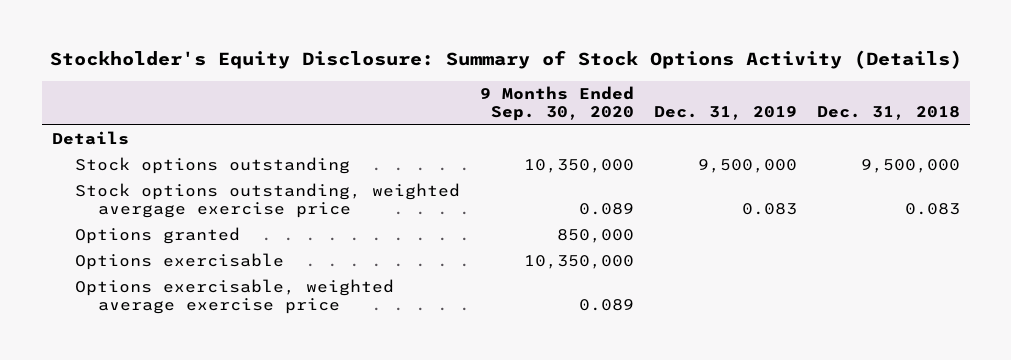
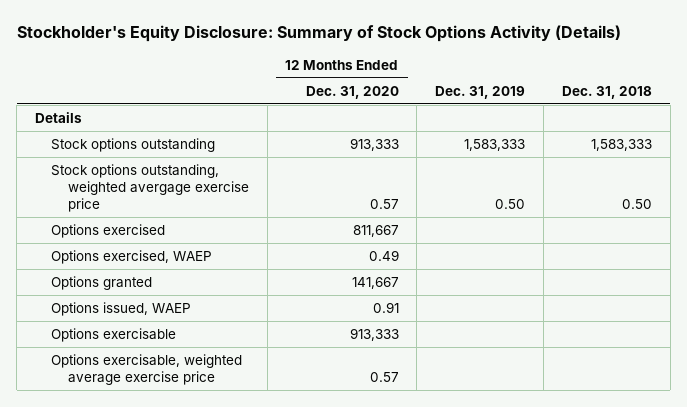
- | 9 Months Ended Sep. 30, 2020 | Dec. 31, 2019 | Dec. 31, 2018
+ | 12 Months Ended Dec. 31, 2020 | Dec. 31, 2019 | Dec. 31, 2018
- Stock options outstanding | 10,350,000 | 9,500,000 | 9,500,000
- Stock options outstanding, weighted avergage exercise price | 0.089 | 0.083 | 0.083
+ Stock options outstanding | 913,333 | 1,583,333 | 1,583,333
+ Stock options outstanding, weighted avergage exercise price | 0.57 | 0.50 | 0.50
+ Options exercised | 811,667 | |
+ Options exercised, WAEP | 0.49 | |
+ Options issued, WAEP | 0.91 | |

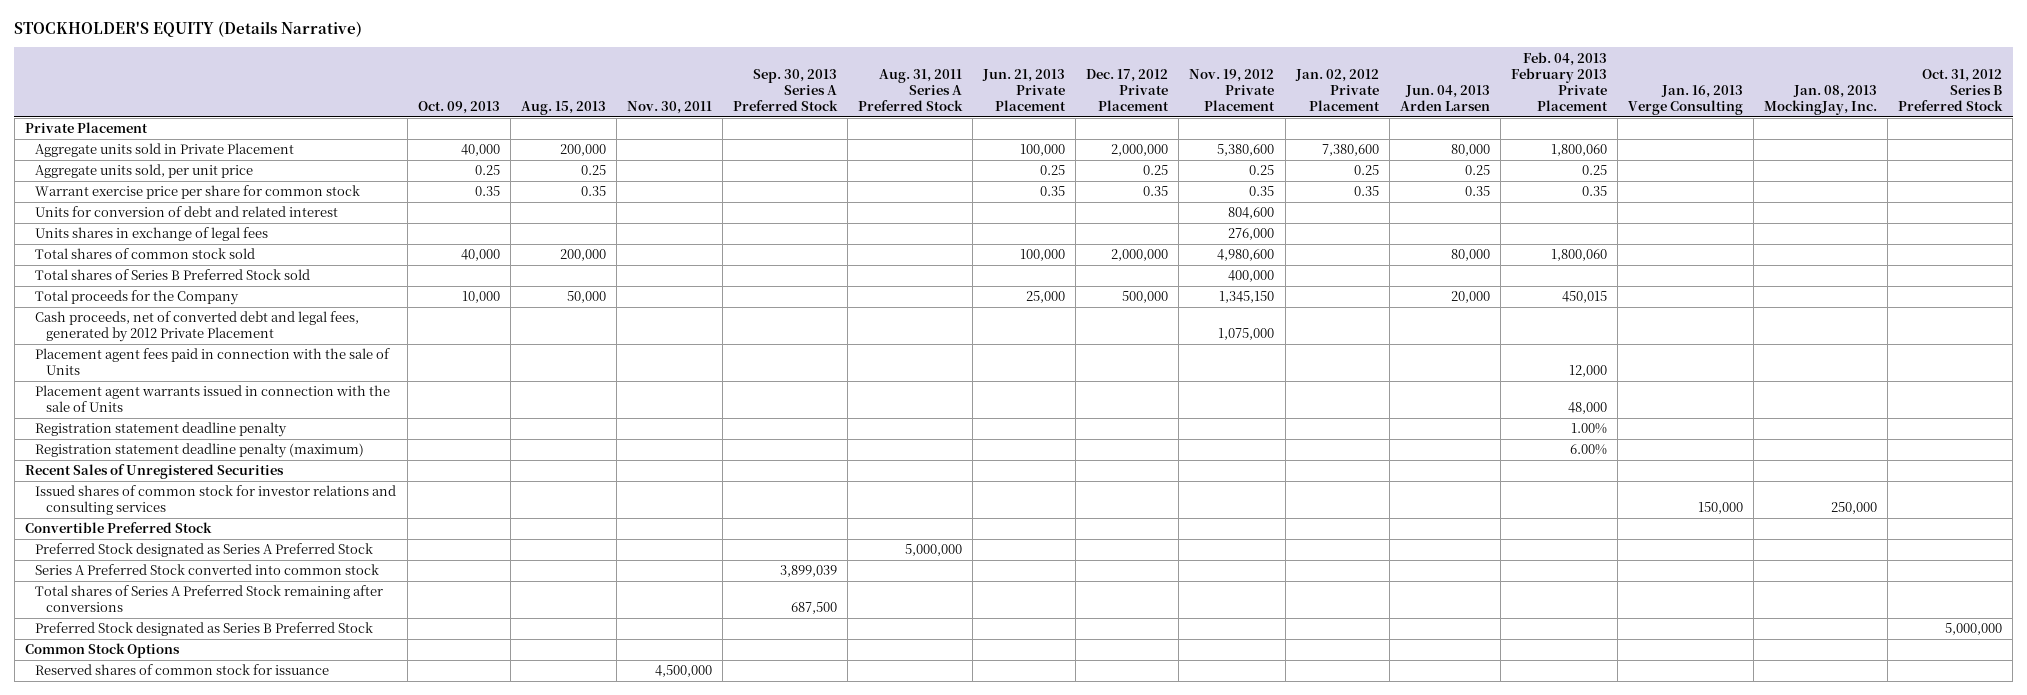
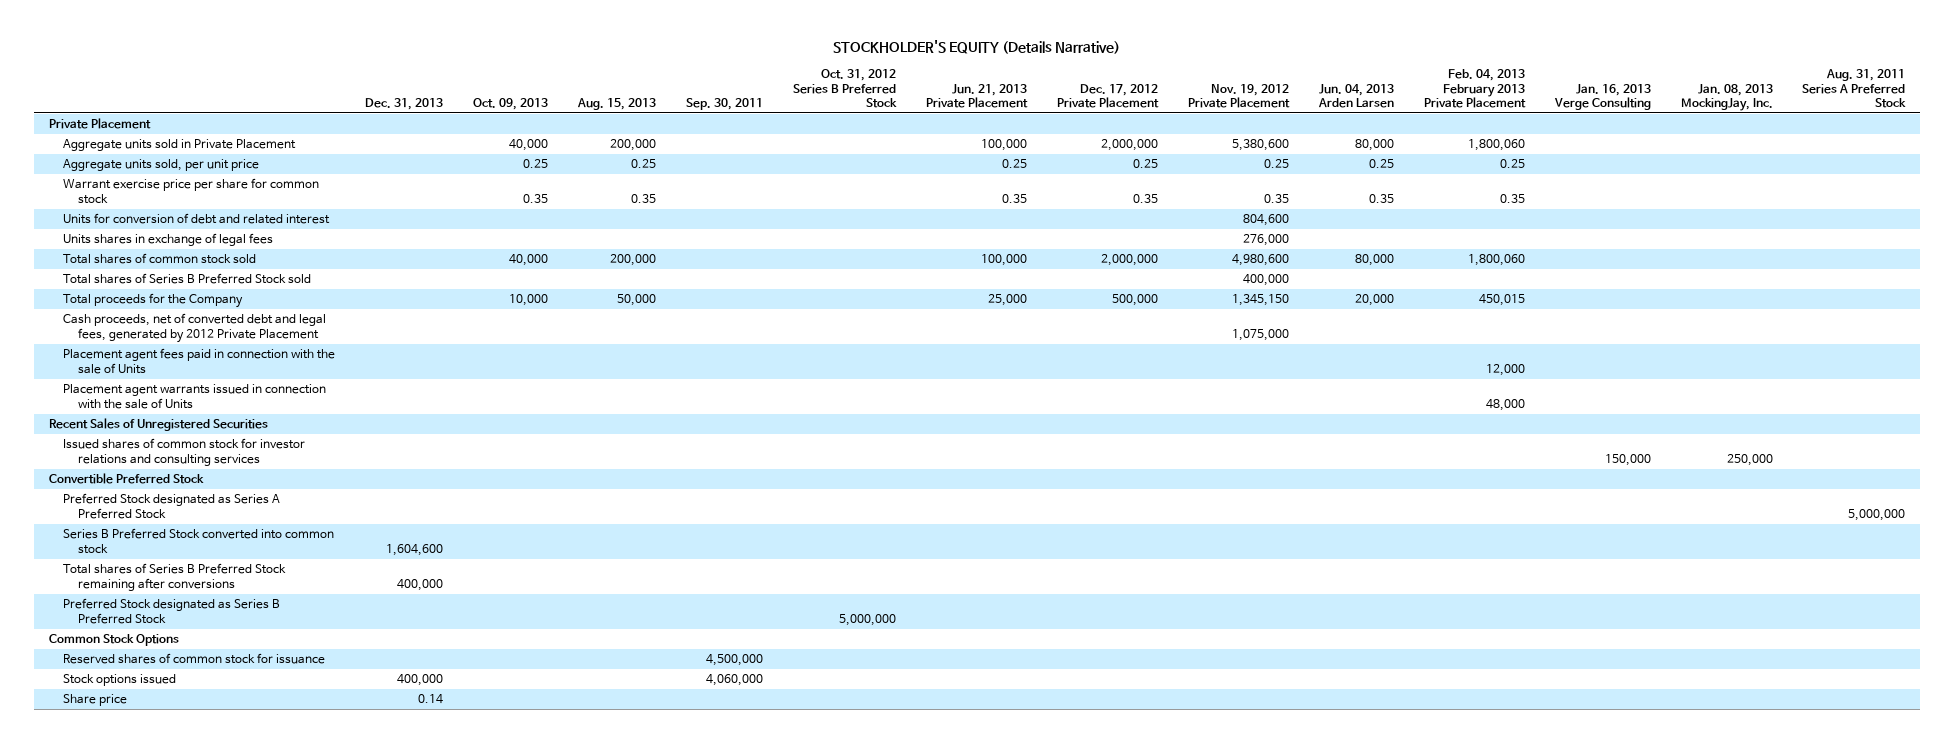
- | Oct. 09, 2013 | Aug. 15, 2013 | Nov. 30, 2011 | Sep. 30, 2013 Series A Preferred Stock | Aug. 31, 2011 Series A Preferred Stock | Jun. 21, 2013 Private Placement | Dec. 17, 2012 Private Placement | Nov. 19, 2012 Private Placement | Jan. 02, 2012 Private Placement | Jun. 04, 2013 Arden Larsen | Feb. 04, 2013 February 2013 Private Placement | Jan. 16, 2013 Verge Consulting | Jan. 08, 2013 MockingJay, Inc. | Oct. 31, 2012 Series B Preferred Stock
+ | Dec. 31, 2013 | Oct. 09, 2013 | Aug. 15, 2013 | Sep. 30, 2011 | Oct. 31, 2012 Series B Preferred Stock | Jun. 21, 2013 Private Placement | Dec. 17, 2012 Private Placement | Nov. 19, 2012 Private Placement | Jun. 04, 2013 Arden Larsen | Feb. 04, 2013 February 2013 Private Placement | Jan. 16, 2013 Verge Consulting | Jan. 08, 2013 MockingJay, Inc. | Aug. 31, 2011 Series A Preferred Stock
- Registration statement deadline penalty | | | | | | | | | | | 1.00% | | |
- Registration statement deadline penalty (maximum) | | | | | | | | | | | 6.00% | | |
- Series A Preferred Stock converted into common stock | | | | 3,899,039 | | | | | | | | | |
- Total shares of Series A Preferred Stock remaining after conversions | | | | 687,500 | | | | | | | | | |
+ Series B Preferred Stock converted into common stock | 1,604,600 | | | | | | | | | | | |
+ Total shares of Series B Preferred Stock remaining after conversions | 400,000 | | | | | | | | | | | |
+ Stock options issued | 400,000 | | | 4,060,000 | | | | | | | | |
+ Share price | 0.14 | | | | | | | | | | | |

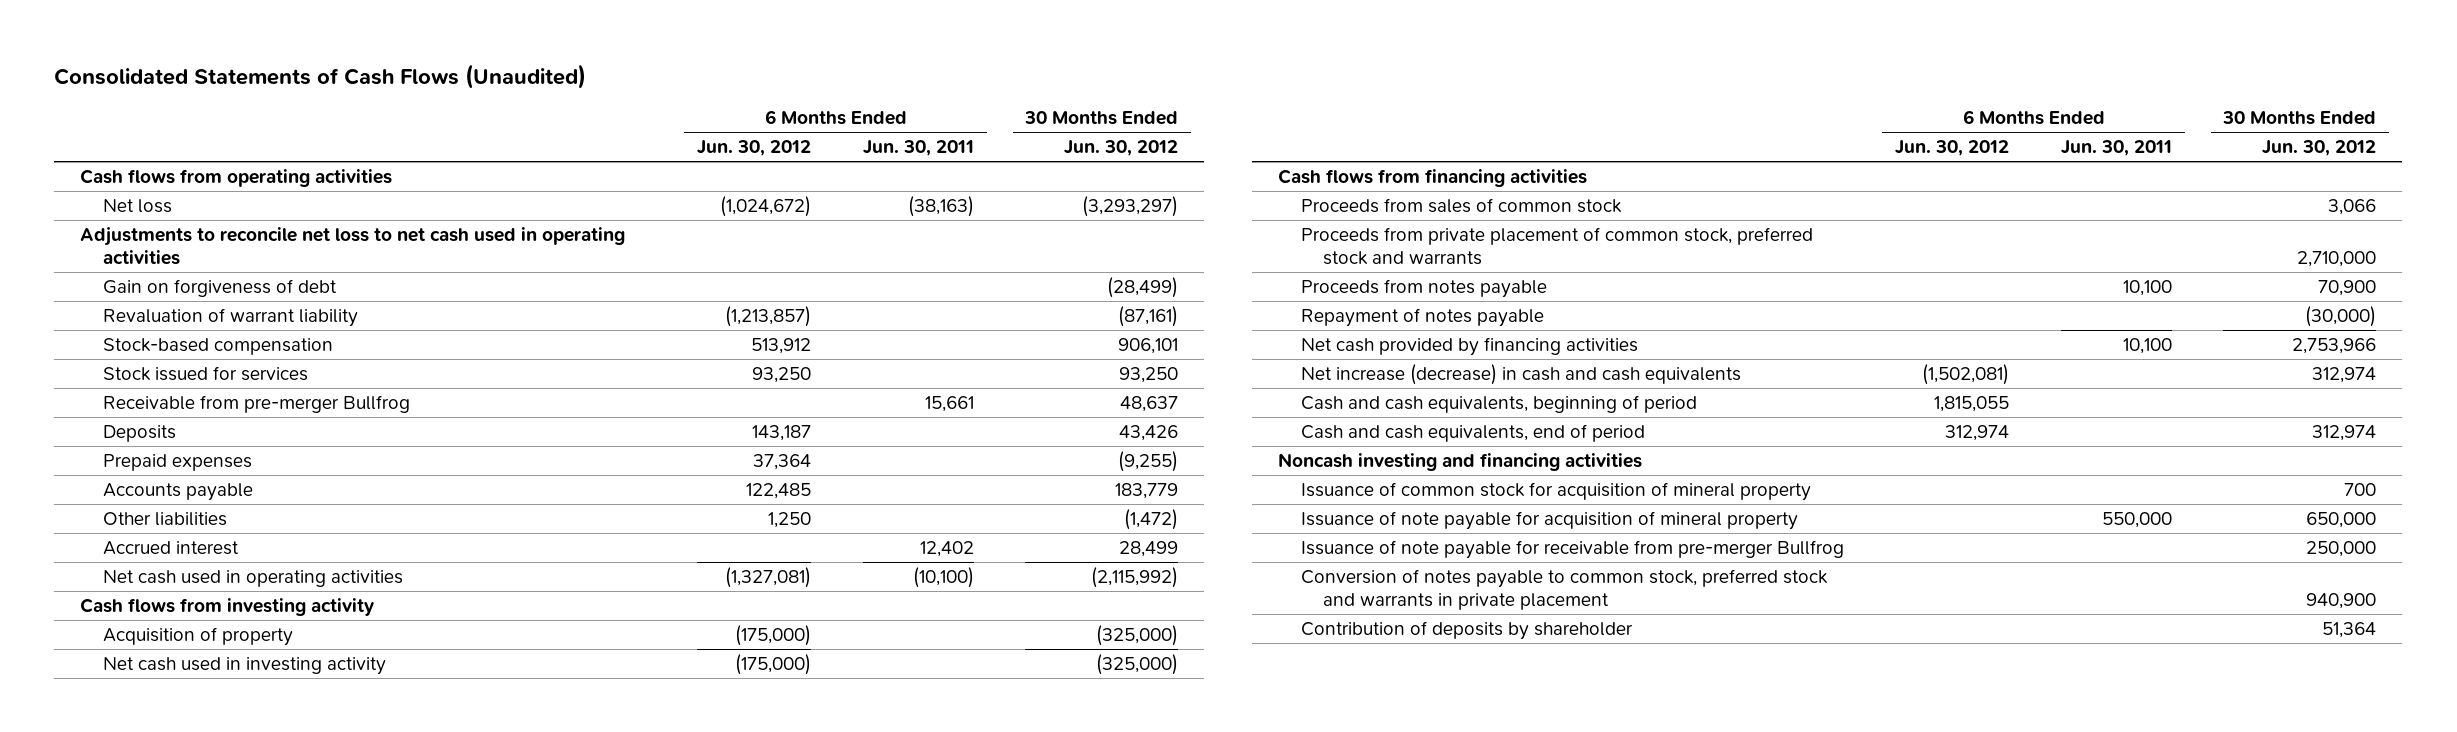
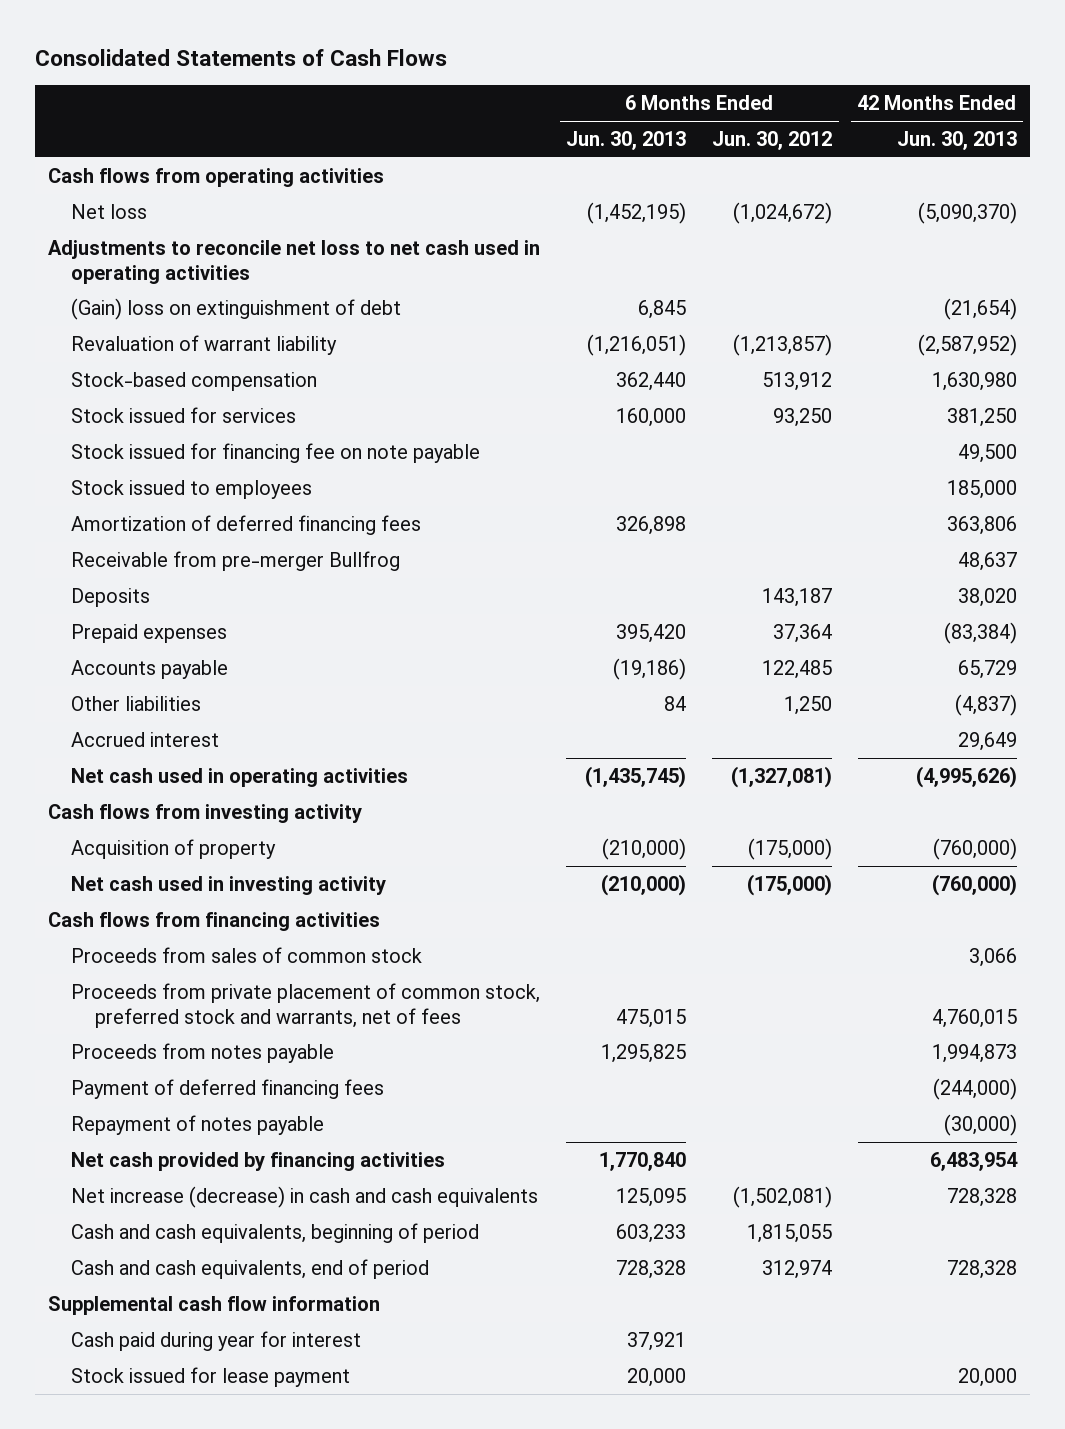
- Consolidated Statements of Cash Flows (Unaudited)
+ Consolidated Statements of Cash Flows
- | 6 Months Ended Jun. 30, 2012 | 6 Months Ended Jun. 30, 2011 | 30 Months Ended Jun. 30, 2012
+ | 6 Months Ended Jun. 30, 2013 | 6 Months Ended Jun. 30, 2012 | 42 Months Ended Jun. 30, 2013
- Gain on forgiveness of debt | | | (28,499)
+ (Gain) loss on extinguishment of debt | 6,845 | | (21,654)
+ Stock issued for financing fee on note payable | | | 49,500
+ Stock issued to employees | | | 185,000
+ Amortization of deferred financing fees | 326,898 | | 363,806
- Proceeds from private placement of common stock, preferred stock and warrants | | | 2,710,000
+ Proceeds from private placement of common stock, preferred stock and warrants, net of fees | 475,015 | | 4,760,015
+ Payment of deferred financing fees | | | (244,000)
- Noncash investing and financing activities
- Issuance of common stock for acquisition of mineral property | | | 700
- Issuance of note payable for acquisition of mineral property | | 550,000 | 650,000
- Issuance of note payable for receivable from pre-merger Bullfrog | | | 250,000
- Conversion of notes payable to common stock, preferred stock and warrants in private placement | | | 940,900
- Contribution of deposits by shareholder | | | 51,364
+ Supplemental cash flow information
+ Cash paid during year for interest | 37,921 | |
+ Stock issued for lease payment | 20,000 | | 20,000

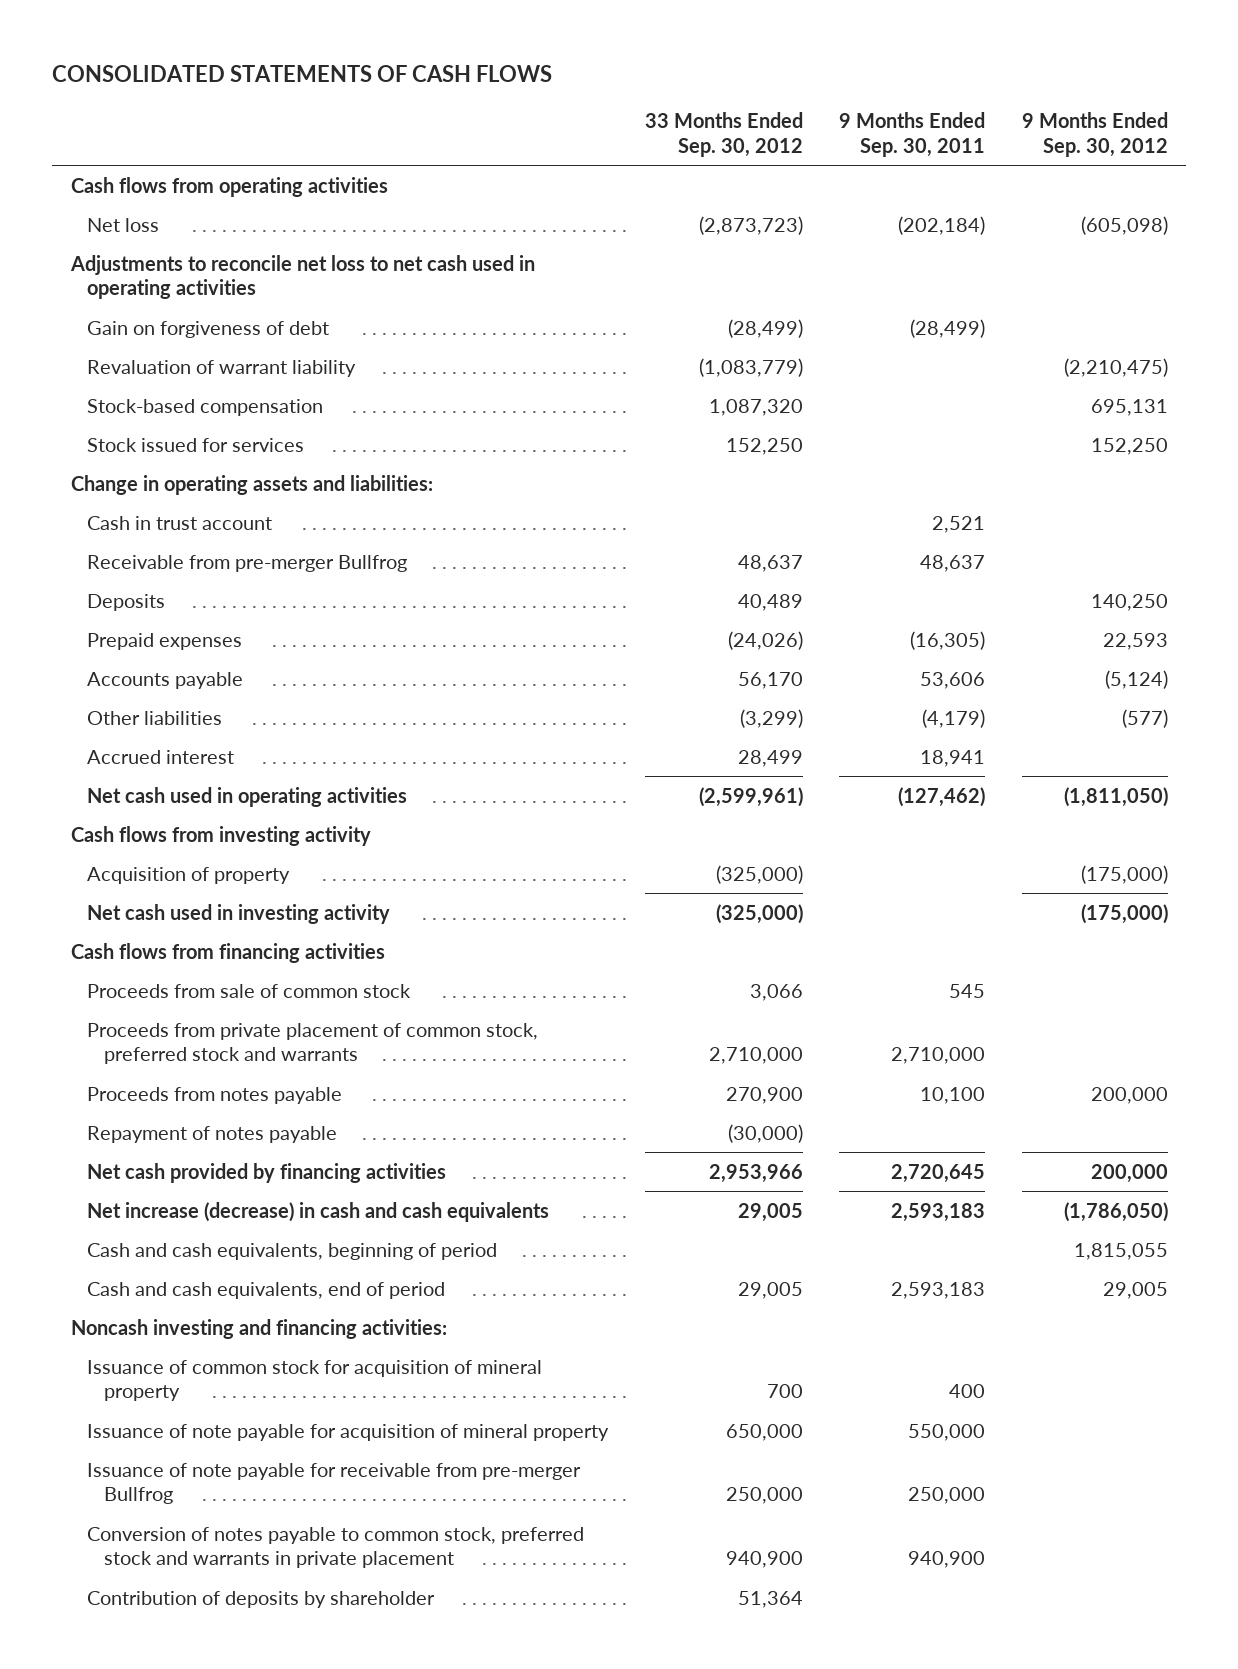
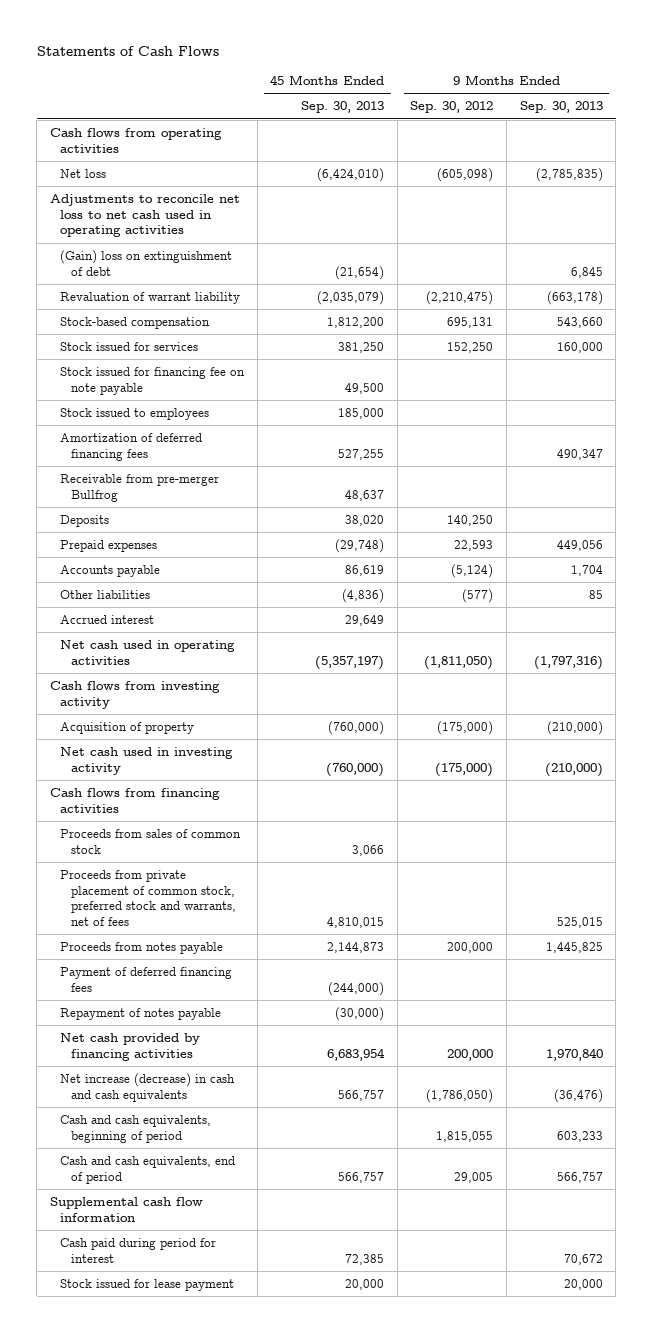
- CONSOLIDATED STATEMENTS OF CASH FLOWS
+ Statements of Cash Flows
- | 33 Months Ended Sep. 30, 2012 | 9 Months Ended Sep. 30, 2011 | 9 Months Ended Sep. 30, 2012
+ | 45 Months Ended Sep. 30, 2013 | 9 Months Ended Sep. 30, 2012 | 9 Months Ended Sep. 30, 2013
- Gain on forgiveness of debt | (28,499) | (28,499) |
+ (Gain) loss on extinguishment of debt | (21,654) | | 6,845
- Change in operating assets and liabilities:
- Cash in trust account | | 2,521 |
+ Stock issued for financing fee on note payable | 49,500 | |
+ Stock issued to employees | 185,000 | |
+ Amortization of deferred financing fees | 527,255 | | 490,347
- Proceeds from sale of common stock | 3,066 | 545 |
- Proceeds from private placement of common stock, preferred stock and warrants | 2,710,000 | 2,710,000 |
+ Proceeds from sales of common stock | 3,066 | |
+ Proceeds from private placement of common stock, preferred stock and warrants, net of fees | 4,810,015 | | 525,015
+ Payment of deferred financing fees | (244,000) | |
- Noncash investing and financing activities:
- Issuance of common stock for acquisition of mineral property | 700 | 400 |
- Issuance of note payable for acquisition of mineral property | 650,000 | 550,000 |
- Issuance of note payable for receivable from pre-merger Bullfrog | 250,000 | 250,000 |
- Conversion of notes payable to common stock, preferred stock and warrants in private placement | 940,900 | 940,900 |
- Contribution of deposits by shareholder | 51,364 | |
+ Supplemental cash flow information
+ Cash paid during period for interest | 72,385 | | 70,672
+ Stock issued for lease payment | 20,000 | | 20,000

